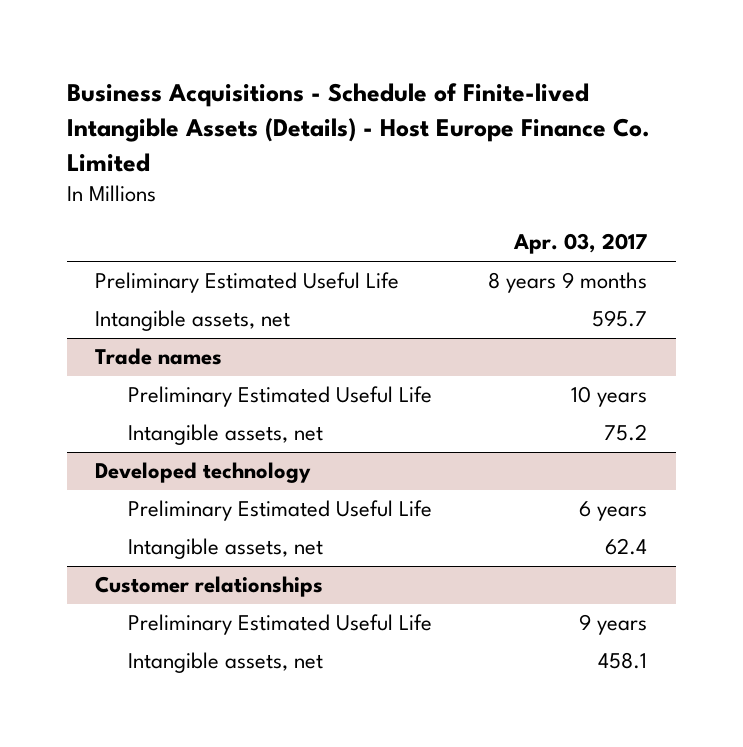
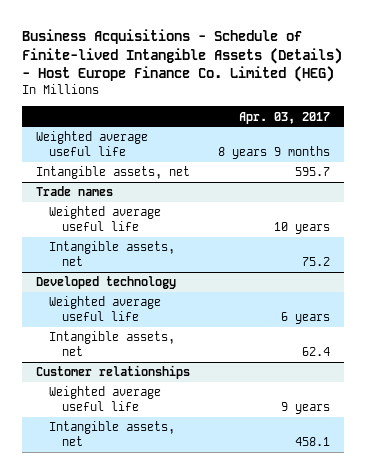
- Business Acquisitions - Schedule of Finite-lived Intangible Assets (Details) - Host Europe Finance Co. Limited
+ Business Acquisitions - Schedule of Finite-lived Intangible Assets (Details) - Host Europe Finance Co. Limited (HEG)
- Preliminary Estimated Useful Life | 8 years 9 months
+ Weighted average useful life | 8 years 9 months
@ Trade names
- Preliminary Estimated Useful Life | 10 years
+ Weighted average useful life | 10 years
@ Developed technology
- Preliminary Estimated Useful Life | 6 years
+ Weighted average useful life | 6 years
@ Customer relationships
- Preliminary Estimated Useful Life | 9 years
+ Weighted average useful life | 9 years

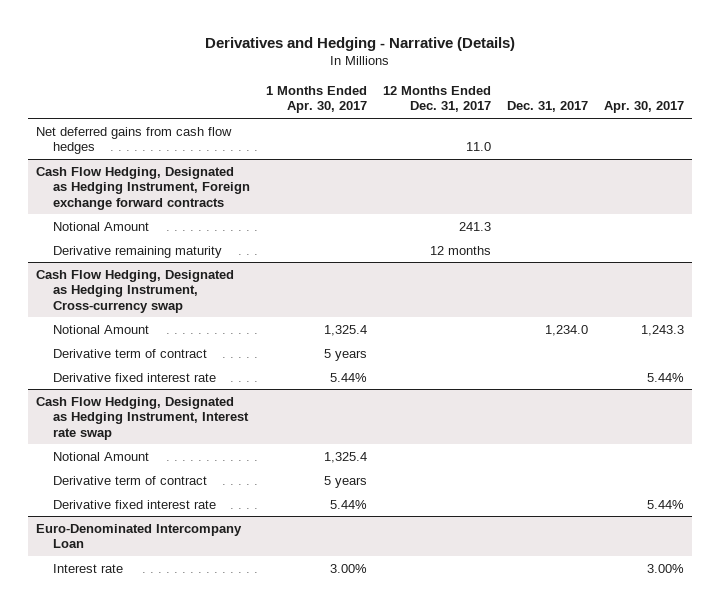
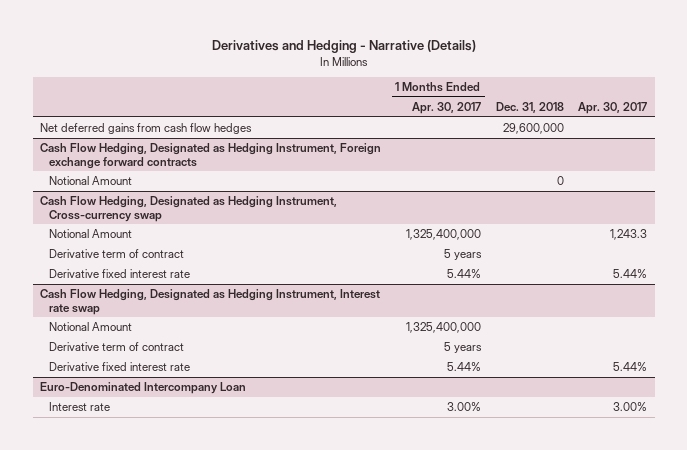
- | 1 Months Ended Apr. 30, 2017 | 12 Months Ended Dec. 31, 2017 | Dec. 31, 2017 | Apr. 30, 2017
+ | 1 Months Ended Apr. 30, 2017 | Dec. 31, 2018 | Apr. 30, 2017
@ Cash Flow Hedging, Designated as Hedging Instrument, Foreign exchange forward contracts
- Derivative remaining maturity | | 12 months | |
@ Cash Flow Hedging, Designated as Hedging Instrument, Cross-currency swap
- Notional Amount | 1,325.4 | | 1,234.0 | 1,243.3
+ Notional Amount | 1,325,400,000 | | 1,243.3
@ Cash Flow Hedging, Designated as Hedging Instrument, Interest rate swap
- Notional Amount | 1,325.4 | | |
+ Notional Amount | 1,325,400,000 | |

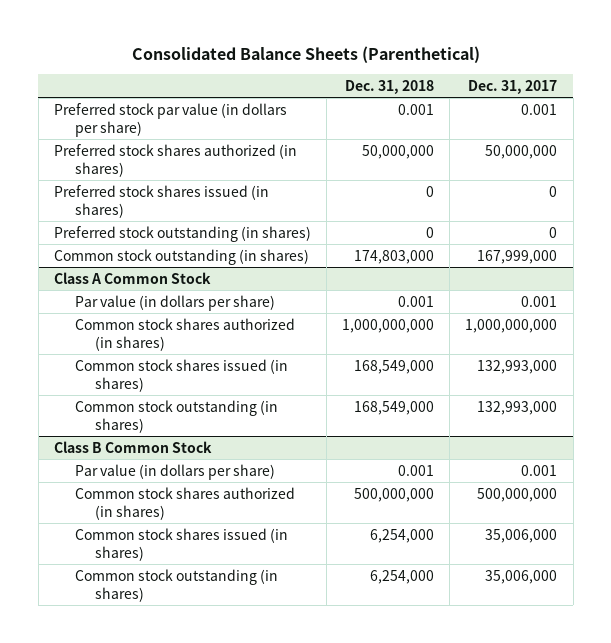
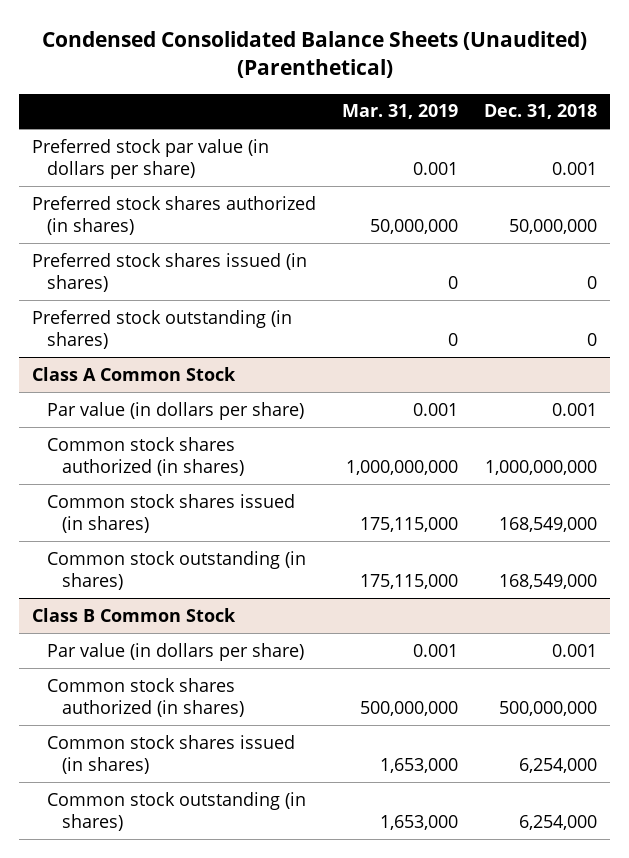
- Consolidated Balance Sheets (Parenthetical)
+ Condensed Consolidated Balance Sheets (Unaudited) (Parenthetical)
- | Dec. 31, 2018 | Dec. 31, 2017
+ | Mar. 31, 2019 | Dec. 31, 2018
- Common stock outstanding (in shares) | 174,803,000 | 167,999,000

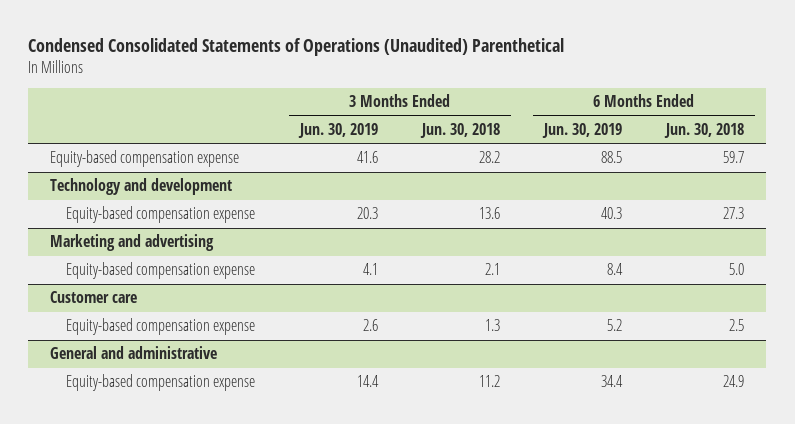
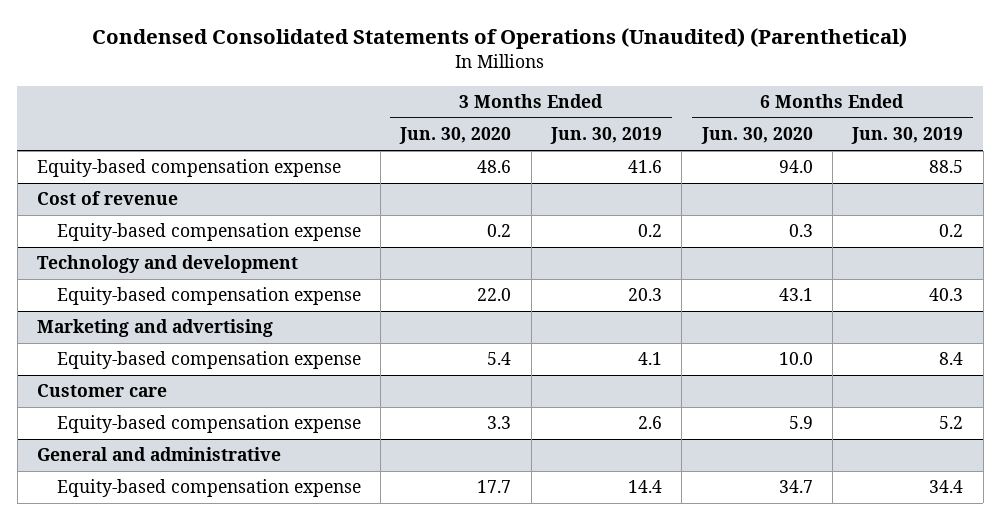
- Condensed Consolidated Statements of Operations (Unaudited) Parenthetical
+ Condensed Consolidated Statements of Operations (Unaudited) (Parenthetical)
- | 3 Months Ended Jun. 30, 2019 | 3 Months Ended Jun. 30, 2018 | 6 Months Ended Jun. 30, 2019 | 6 Months Ended Jun. 30, 2018
+ | 3 Months Ended Jun. 30, 2020 | 3 Months Ended Jun. 30, 2019 | 6 Months Ended Jun. 30, 2020 | 6 Months Ended Jun. 30, 2019
+ Cost of revenue
+ Equity-based compensation expense | 0.2 | 0.2 | 0.3 | 0.2

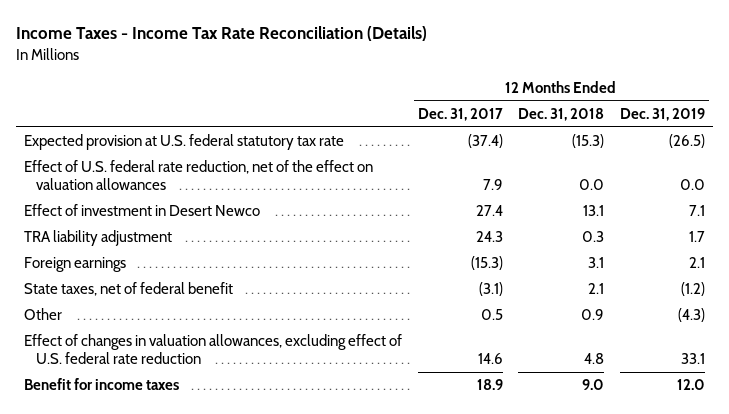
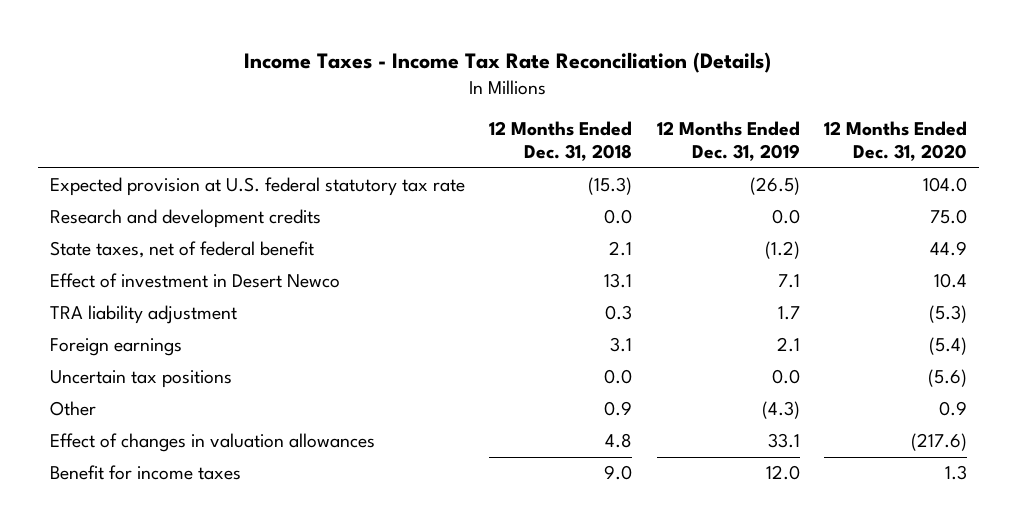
- | 12 Months Ended Dec. 31, 2017 | 12 Months Ended Dec. 31, 2018 | 12 Months Ended Dec. 31, 2019
+ | 12 Months Ended Dec. 31, 2018 | 12 Months Ended Dec. 31, 2019 | 12 Months Ended Dec. 31, 2020
- Effect of U.S. federal rate reduction, net of the effect on valuation allowances | 7.9 | 0.0 | 0.0
+ Research and development credits | 0.0 | 0.0 | 75.0
moved up: State taxes, net of federal benefit | 2.1 | (1.2) | 44.9
+ Uncertain tax positions | 0.0 | 0.0 | (5.6)
- Effect of changes in valuation allowances, excluding effect of U.S. federal rate reduction | 14.6 | 4.8 | 33.1
+ Effect of changes in valuation allowances | 4.8 | 33.1 | (217.6)

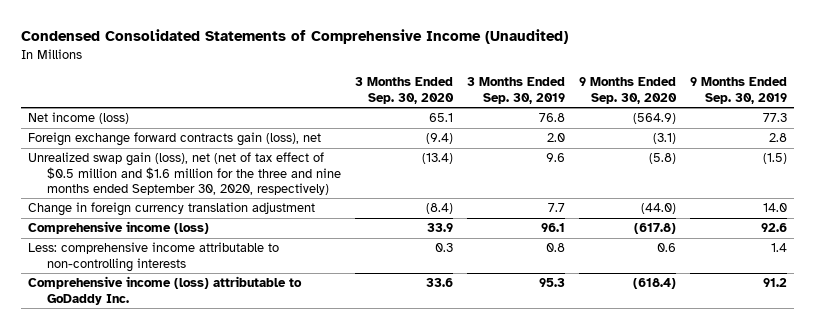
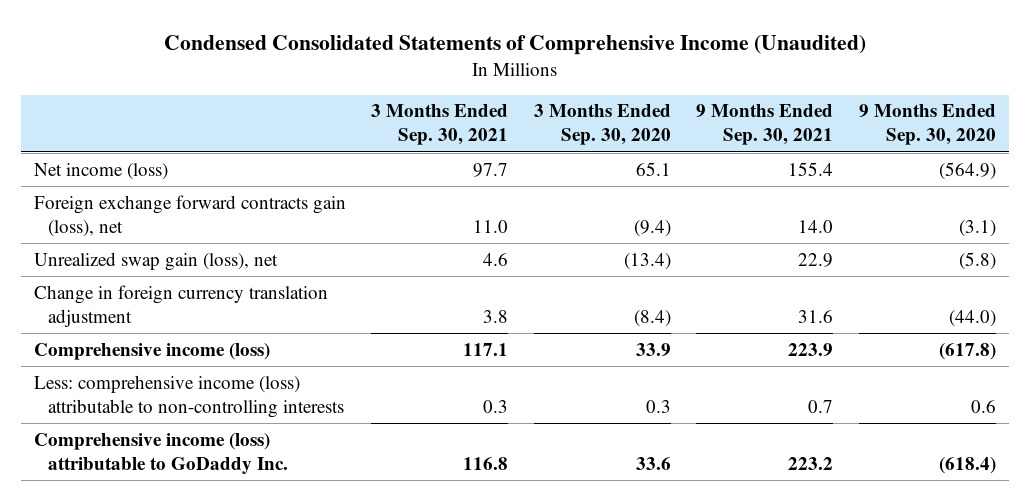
- | 3 Months Ended Sep. 30, 2020 | 3 Months Ended Sep. 30, 2019 | 9 Months Ended Sep. 30, 2020 | 9 Months Ended Sep. 30, 2019
+ | 3 Months Ended Sep. 30, 2021 | 3 Months Ended Sep. 30, 2020 | 9 Months Ended Sep. 30, 2021 | 9 Months Ended Sep. 30, 2020
- Unrealized swap gain (loss), net (net of tax effect of $0.5 million and $1.6 million for the three and nine months ended September 30, 2020, respectively) | (13.4) | 9.6 | (5.8) | (1.5)
+ Unrealized swap gain (loss), net | 4.6 | (13.4) | 22.9 | (5.8)
- Less: comprehensive income attributable to non-controlling interests | 0.3 | 0.8 | 0.6 | 1.4
+ Less: comprehensive income (loss) attributable to non-controlling interests | 0.3 | 0.3 | 0.7 | 0.6

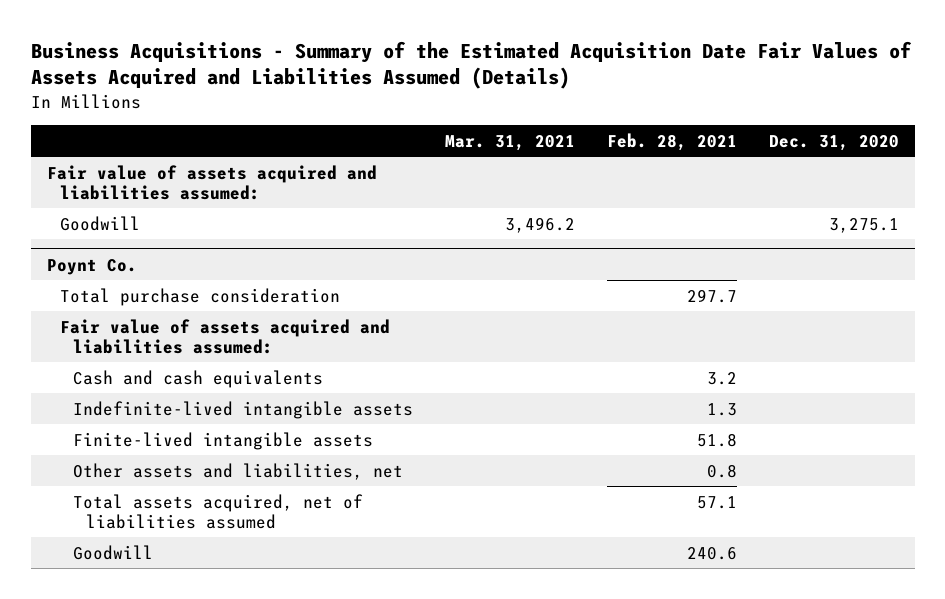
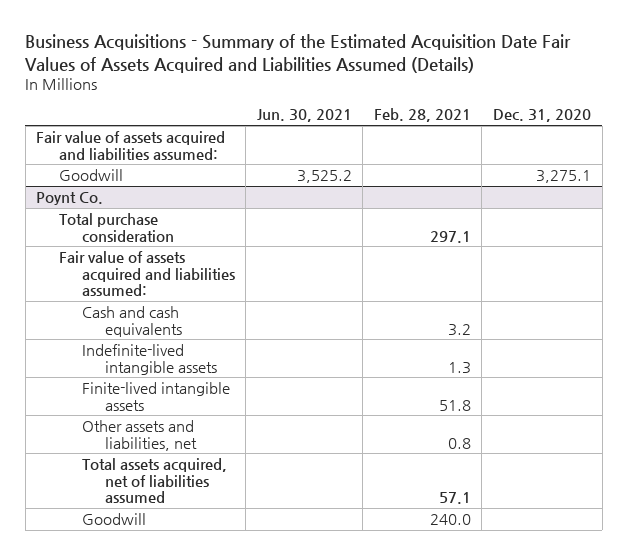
- | Mar. 31, 2021 | Feb. 28, 2021 | Dec. 31, 2020
+ | Jun. 30, 2021 | Feb. 28, 2021 | Dec. 31, 2020
@ Poynt Co.
- Total purchase consideration | | 297.7 |
+ Total purchase consideration | | 297.1 |
- Goodwill | | 240.6 |
+ Goodwill | | 240.0 |

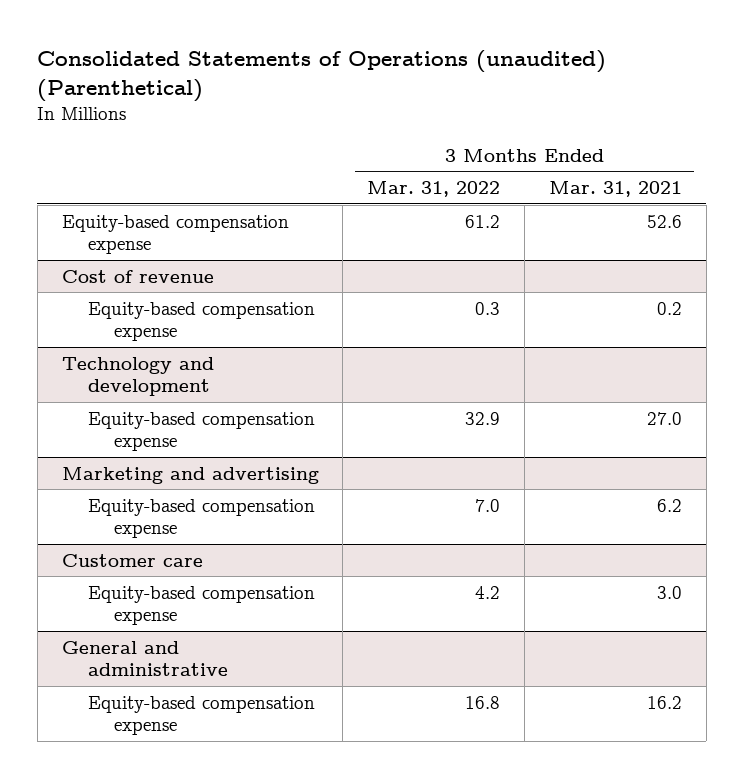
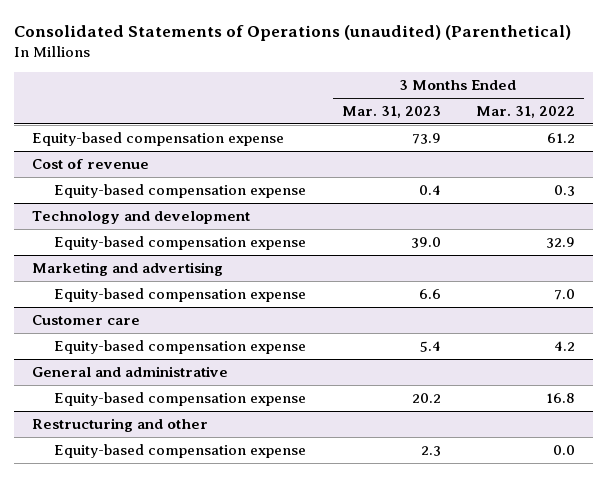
- | 3 Months Ended Mar. 31, 2022 | 3 Months Ended Mar. 31, 2021
+ | 3 Months Ended Mar. 31, 2023 | 3 Months Ended Mar. 31, 2022
+ Restructuring and other
+ Equity-based compensation expense | 2.3 | 0.0

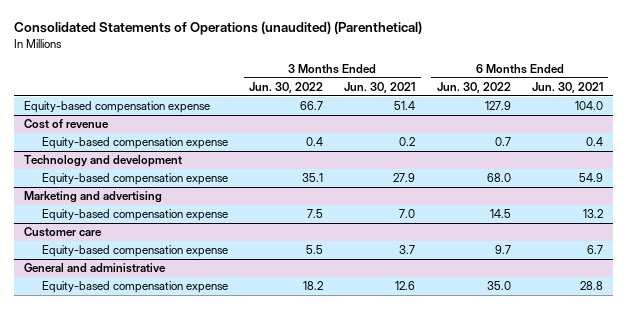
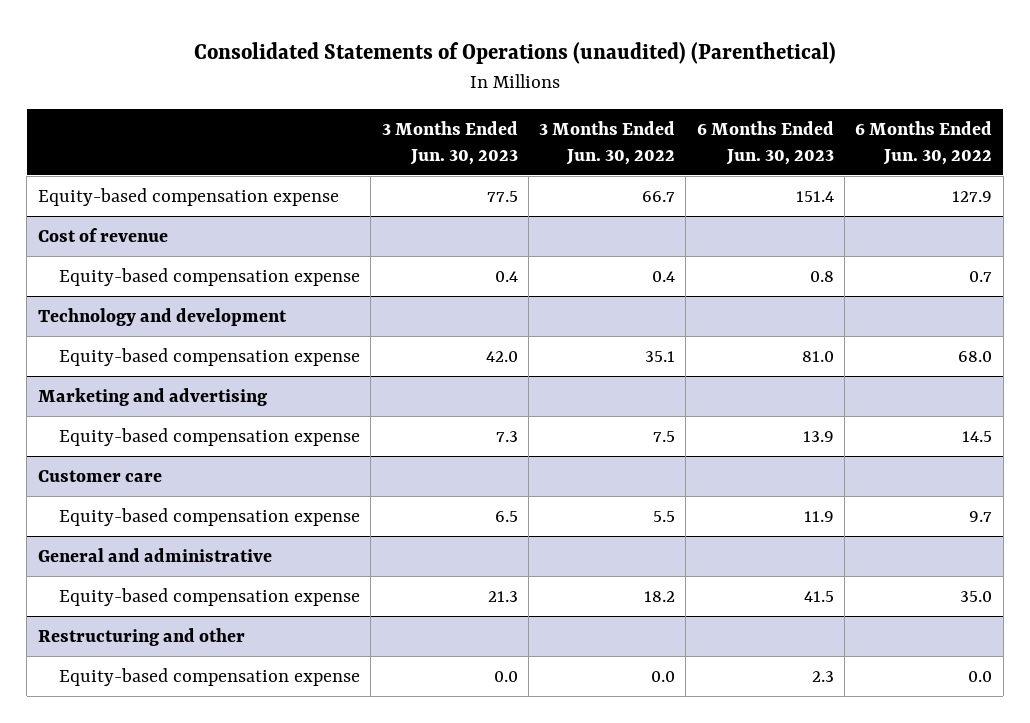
- | 3 Months Ended Jun. 30, 2022 | 3 Months Ended Jun. 30, 2021 | 6 Months Ended Jun. 30, 2022 | 6 Months Ended Jun. 30, 2021
+ | 3 Months Ended Jun. 30, 2023 | 3 Months Ended Jun. 30, 2022 | 6 Months Ended Jun. 30, 2023 | 6 Months Ended Jun. 30, 2022
+ Restructuring and other
+ Equity-based compensation expense | 0.0 | 0.0 | 2.3 | 0.0

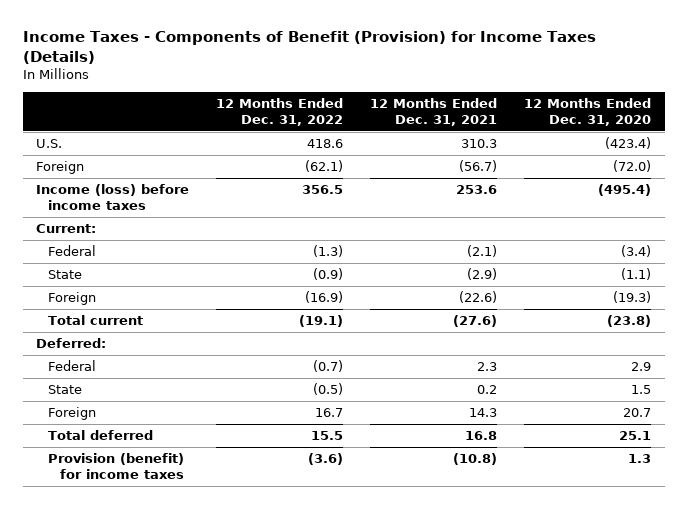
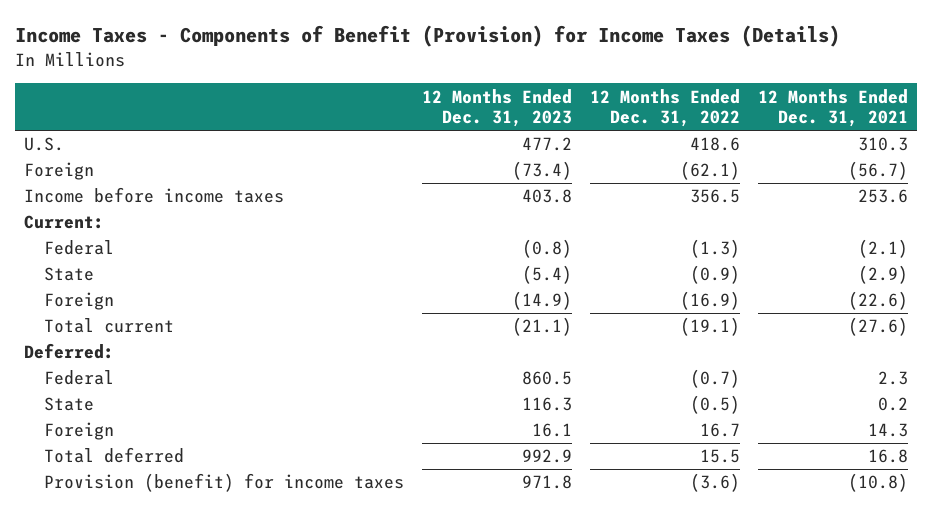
- | 12 Months Ended Dec. 31, 2022 | 12 Months Ended Dec. 31, 2021 | 12 Months Ended Dec. 31, 2020
+ | 12 Months Ended Dec. 31, 2023 | 12 Months Ended Dec. 31, 2022 | 12 Months Ended Dec. 31, 2021
- Income (loss) before income taxes | 356.5 | 253.6 | (495.4)
+ Income before income taxes | 403.8 | 356.5 | 253.6

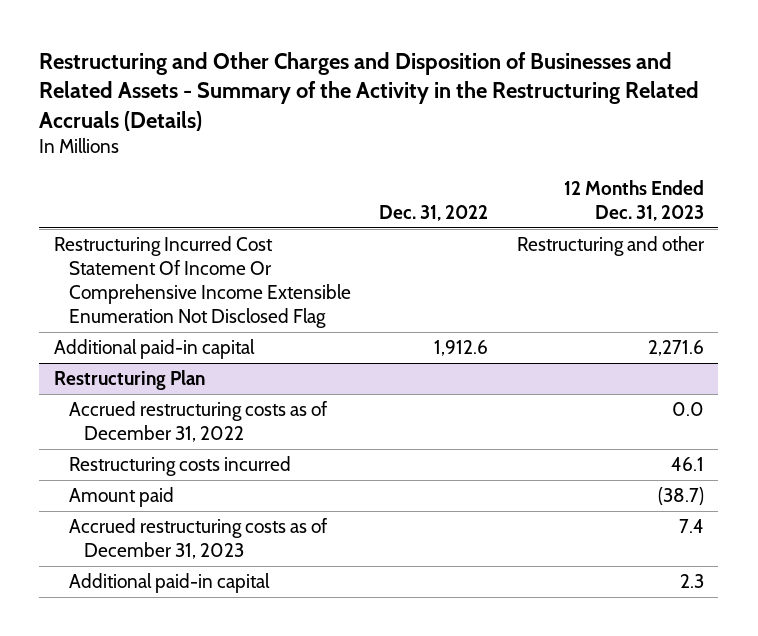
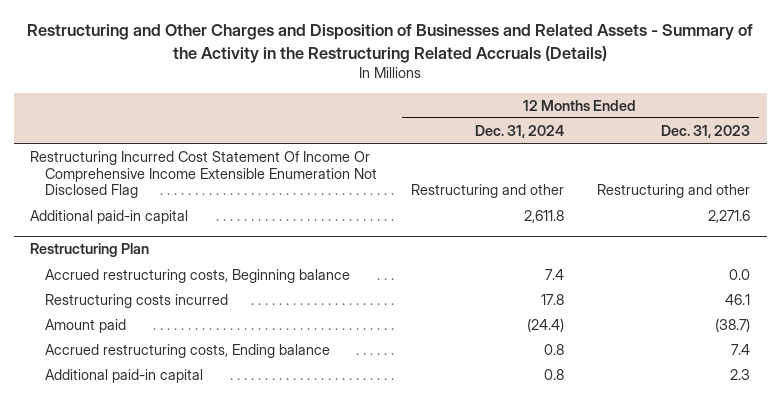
- | Dec. 31, 2022 | 12 Months Ended Dec. 31, 2023
+ | 12 Months Ended Dec. 31, 2024 | 12 Months Ended Dec. 31, 2023
@ Restructuring Plan
- Accrued restructuring costs as of December 31, 2022 | | 0.0
+ Accrued restructuring costs, Beginning balance | 7.4 | 0.0
- Accrued restructuring costs as of December 31, 2023 | | 7.4
+ Accrued restructuring costs, Ending balance | 0.8 | 7.4

